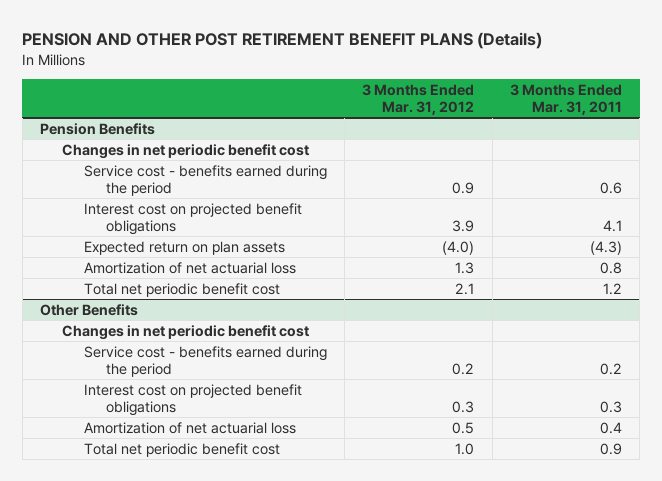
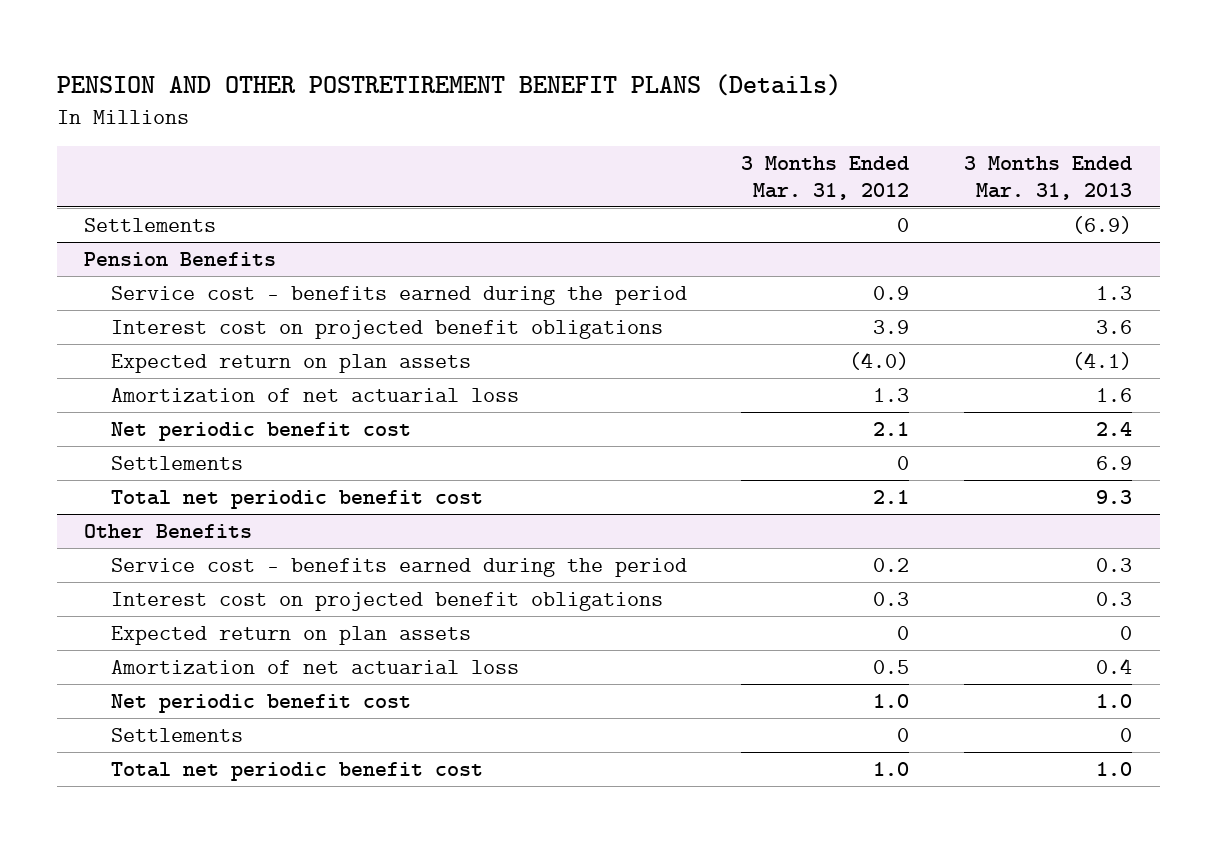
- PENSION AND OTHER POST RETIREMENT BENEFIT PLANS (Details)
+ PENSION AND OTHER POSTRETIREMENT BENEFIT PLANS (Details)
- | 3 Months Ended Mar. 31, 2012 | 3 Months Ended Mar. 31, 2011
+ | 3 Months Ended Mar. 31, 2012 | 3 Months Ended Mar. 31, 2013
+ Settlements | 0 | (6.9)
@ Pension Benefits
- Changes in net periodic benefit cost
+ Net periodic benefit cost | 2.1 | 2.4
+ Settlements | 0 | 6.9
@ Other Benefits
- Changes in net periodic benefit cost
+ Expected return on plan assets | 0 | 0
+ Net periodic benefit cost | 1.0 | 1.0
+ Settlements | 0 | 0

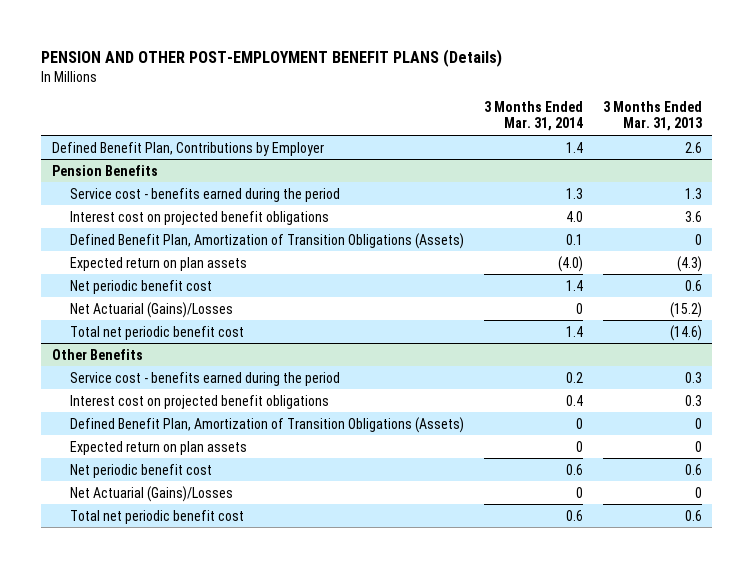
- PENSION AND OTHER POSTRETIREMENT BENEFIT PLANS (Details)
+ PENSION AND OTHER POST-EMPLOYMENT BENEFIT PLANS (Details)
- | 3 Months Ended Mar. 31, 2012 | 3 Months Ended Mar. 31, 2013
+ | 3 Months Ended Mar. 31, 2014 | 3 Months Ended Mar. 31, 2013
- Settlements | 0 | (6.9)
+ Defined Benefit Plan, Contributions by Employer | 1.4 | 2.6
@ Pension Benefits
- Expected return on plan assets | (4.0) | (4.1)
- Amortization of net actuarial loss | 1.3 | 1.6
- Net periodic benefit cost | 2.1 | 2.4
- Settlements | 0 | 6.9
- Total net periodic benefit cost | 2.1 | 9.3
+ Defined Benefit Plan, Amortization of Transition Obligations (Assets) | 0.1 | 0
+ Expected return on plan assets | (4.0) | (4.3)
+ Net periodic benefit cost | 1.4 | 0.6
+ Net Actuarial (Gains)/Losses | 0 | (15.2)
+ Total net periodic benefit cost | 1.4 | (14.6)
@ Other Benefits
+ Defined Benefit Plan, Amortization of Transition Obligations (Assets) | 0 | 0
- Amortization of net actuarial loss | 0.5 | 0.4
- Net periodic benefit cost | 1.0 | 1.0
- Settlements | 0 | 0
- Total net periodic benefit cost | 1.0 | 1.0
+ Net periodic benefit cost | 0.6 | 0.6
+ Net Actuarial (Gains)/Losses | 0 | 0
+ Total net periodic benefit cost | 0.6 | 0.6

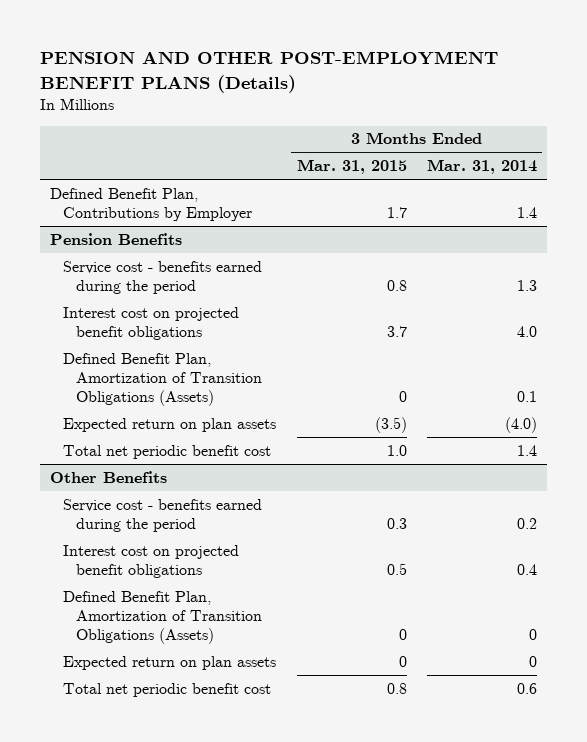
- | 3 Months Ended Mar. 31, 2014 | 3 Months Ended Mar. 31, 2013
+ | 3 Months Ended Mar. 31, 2015 | 3 Months Ended Mar. 31, 2014
@ Pension Benefits
- Net periodic benefit cost | 1.4 | 0.6
- Net Actuarial (Gains)/Losses | 0 | (15.2)
@ Other Benefits
- Net periodic benefit cost | 0.6 | 0.6
- Net Actuarial (Gains)/Losses | 0 | 0

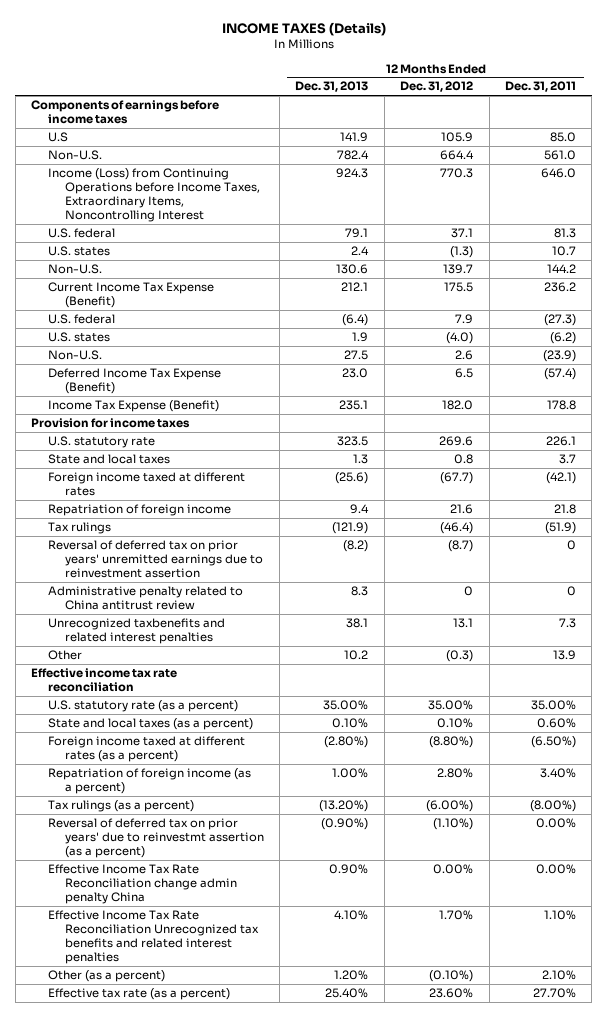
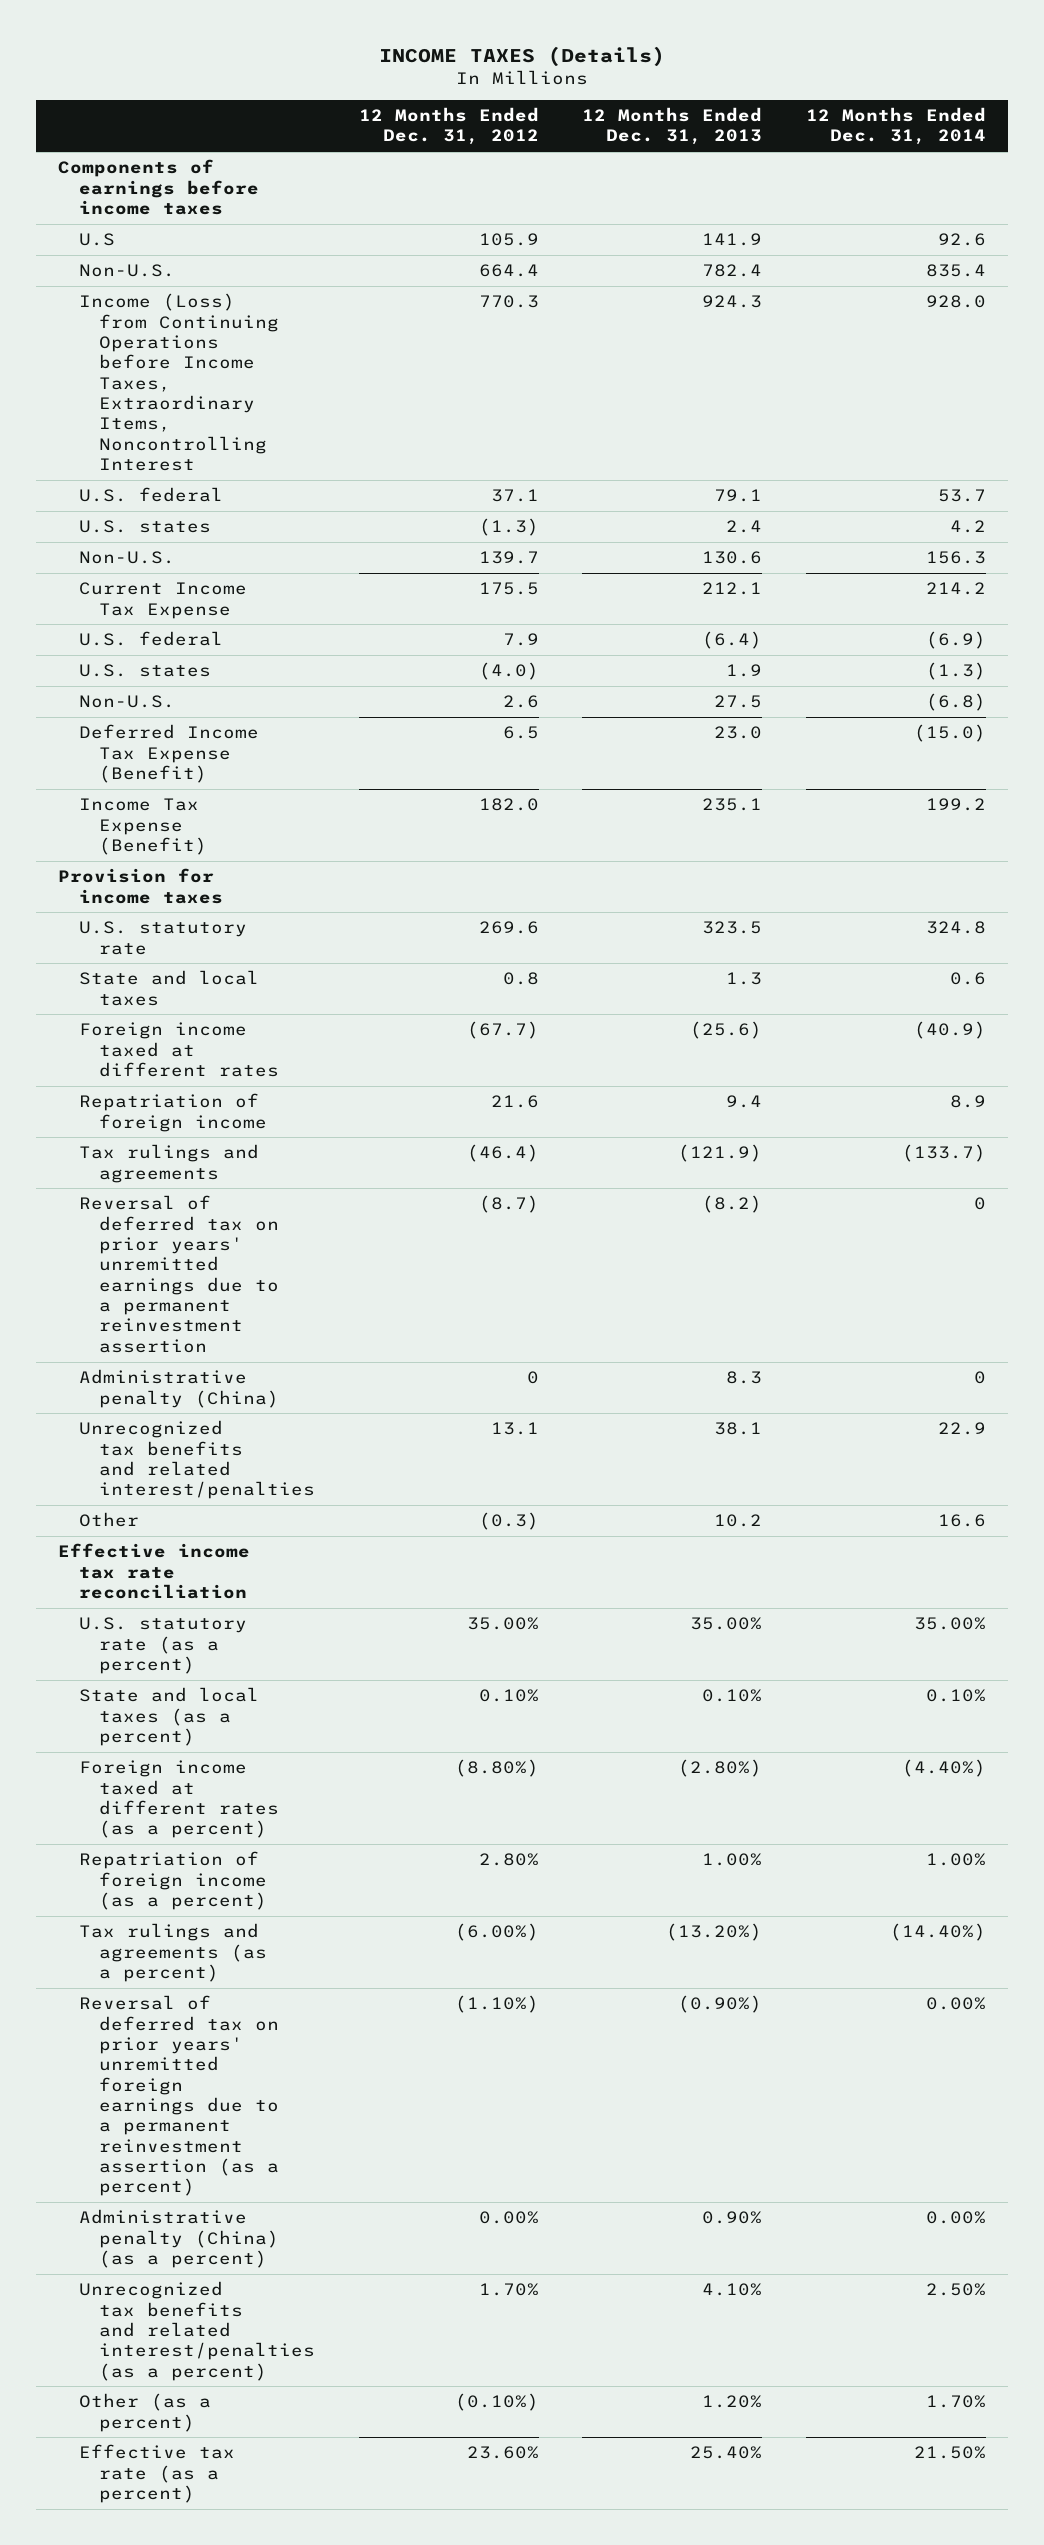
- | 12 Months Ended Dec. 31, 2013 | 12 Months Ended Dec. 31, 2012 | 12 Months Ended Dec. 31, 2011
+ | 12 Months Ended Dec. 31, 2012 | 12 Months Ended Dec. 31, 2013 | 12 Months Ended Dec. 31, 2014
- Current Income Tax Expense (Benefit) | 212.1 | 175.5 | 236.2
+ Current Income Tax Expense | 175.5 | 212.1 | 214.2
- Tax rulings | (121.9) | (46.4) | (51.9)
- Reversal of deferred tax on prior years' unremitted earnings due to reinvestment assertion | (8.2) | (8.7) | 0
- Administrative penalty related to China antitrust review | 8.3 | 0 | 0
- Unrecognized taxbenefits and related interest penalties | 38.1 | 13.1 | 7.3
+ Tax rulings and agreements | (46.4) | (121.9) | (133.7)
+ Reversal of deferred tax on prior years' unremitted earnings due to a permanent reinvestment assertion | (8.7) | (8.2) | 0
+ Administrative penalty (China) | 0 | 8.3 | 0
+ Unrecognized tax benefits and related interest/penalties | 13.1 | 38.1 | 22.9
- Tax rulings (as a percent) | (13.20%) | (6.00%) | (8.00%)
- Reversal of deferred tax on prior years' due to reinvestmt assertion (as a percent) | (0.90%) | (1.10%) | 0.00%
- Effective Income Tax Rate Reconciliation change admin penalty China | 0.90% | 0.00% | 0.00%
- Effective Income Tax Rate Reconciliation Unrecognized tax benefits and related interest penalties | 4.10% | 1.70% | 1.10%
+ Tax rulings and agreements (as a percent) | (6.00%) | (13.20%) | (14.40%)
+ Reversal of deferred tax on prior years' unremitted foreign earnings due to a permanent reinvestment assertion (as a percent) | (1.10%) | (0.90%) | 0.00%
+ Administrative penalty (China) (as a percent) | 0.00% | 0.90% | 0.00%
+ Unrecognized tax benefits and related interest/penalties (as a percent) | 1.70% | 4.10% | 2.50%

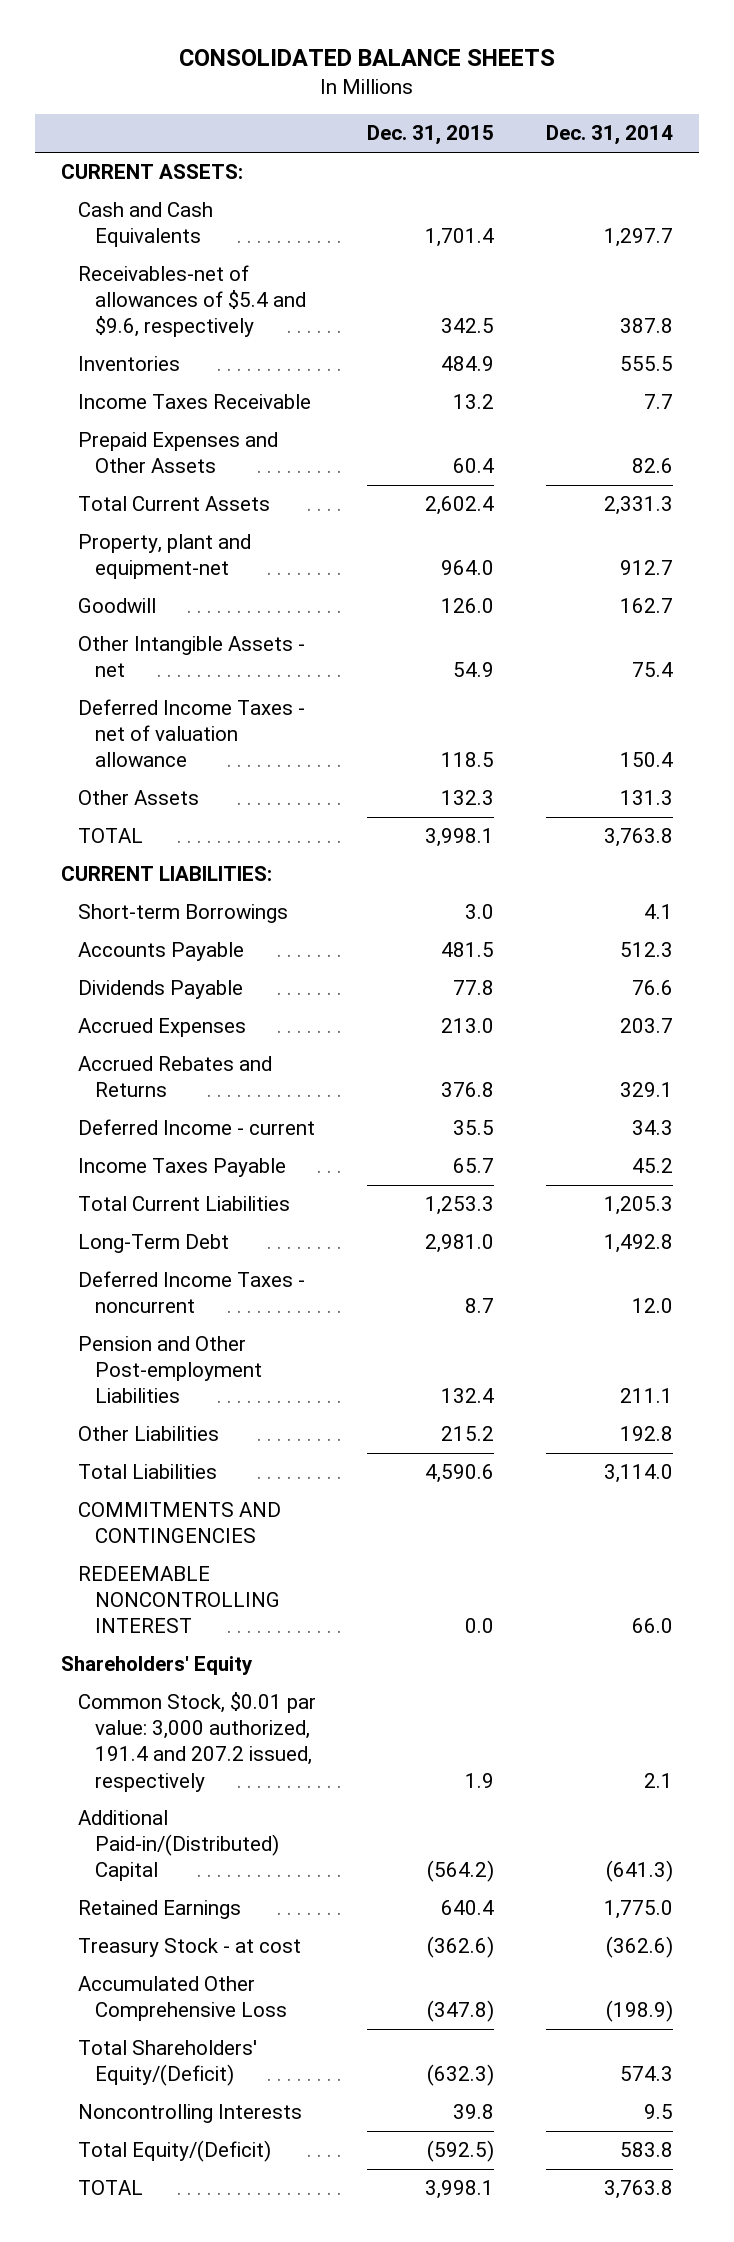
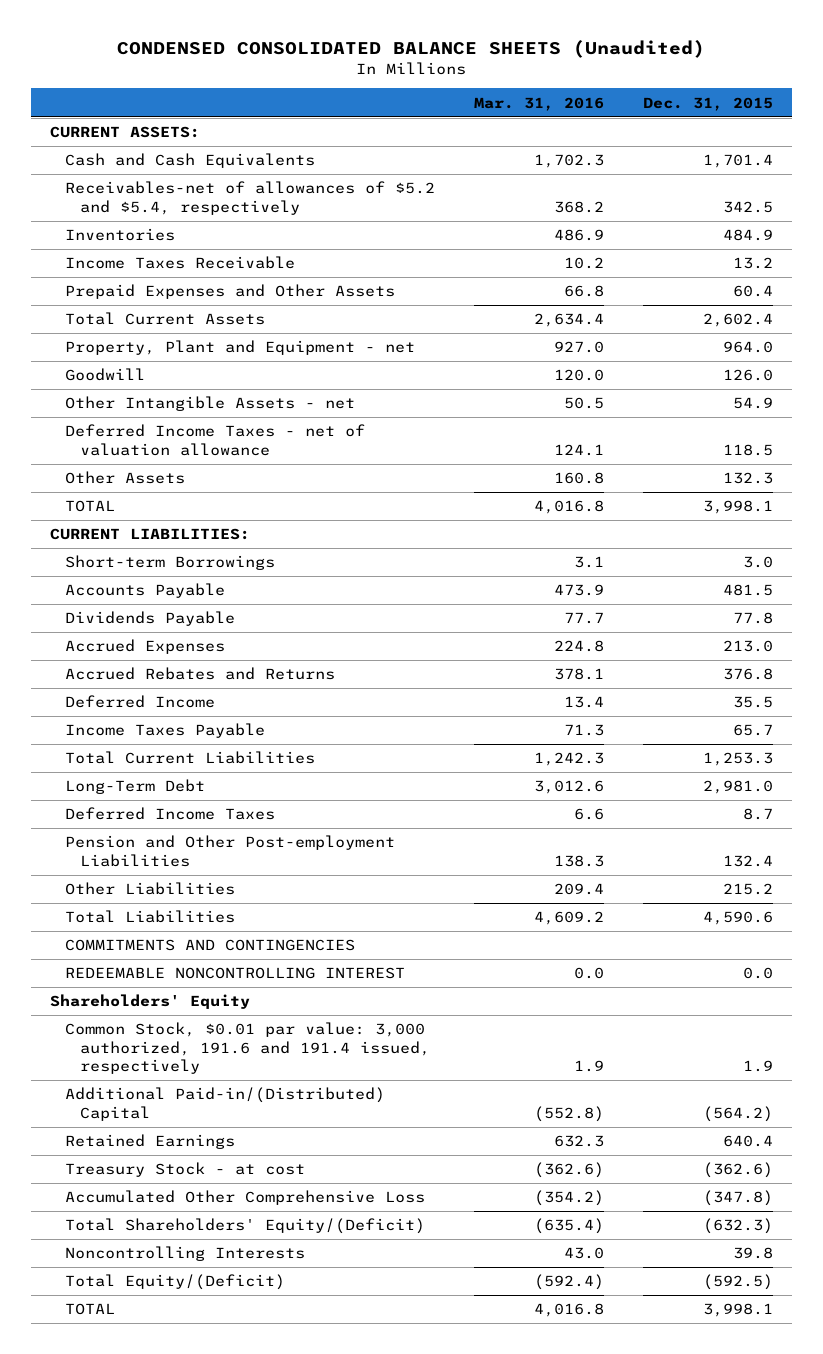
- CONSOLIDATED BALANCE SHEETS
+ CONDENSED CONSOLIDATED BALANCE SHEETS (Unaudited)
- | Dec. 31, 2015 | Dec. 31, 2014
+ | Mar. 31, 2016 | Dec. 31, 2015
- Receivables-net of allowances of $5.4 and $9.6, respectively | 342.5 | 387.8
+ Receivables-net of allowances of $5.2 and $5.4, respectively | 368.2 | 342.5
- Property, plant and equipment-net | 964.0 | 912.7
+ Property, Plant and Equipment - net | 927.0 | 964.0
- Deferred Income - current | 35.5 | 34.3
+ Deferred Income | 13.4 | 35.5
- Deferred Income Taxes - noncurrent | 8.7 | 12.0
+ Deferred Income Taxes | 6.6 | 8.7
- Common Stock, $0.01 par value: 3,000 authorized, 191.4 and 207.2 issued, respectively | 1.9 | 2.1
+ Common Stock, $0.01 par value: 3,000 authorized, 191.6 and 191.4 issued, respectively | 1.9 | 1.9

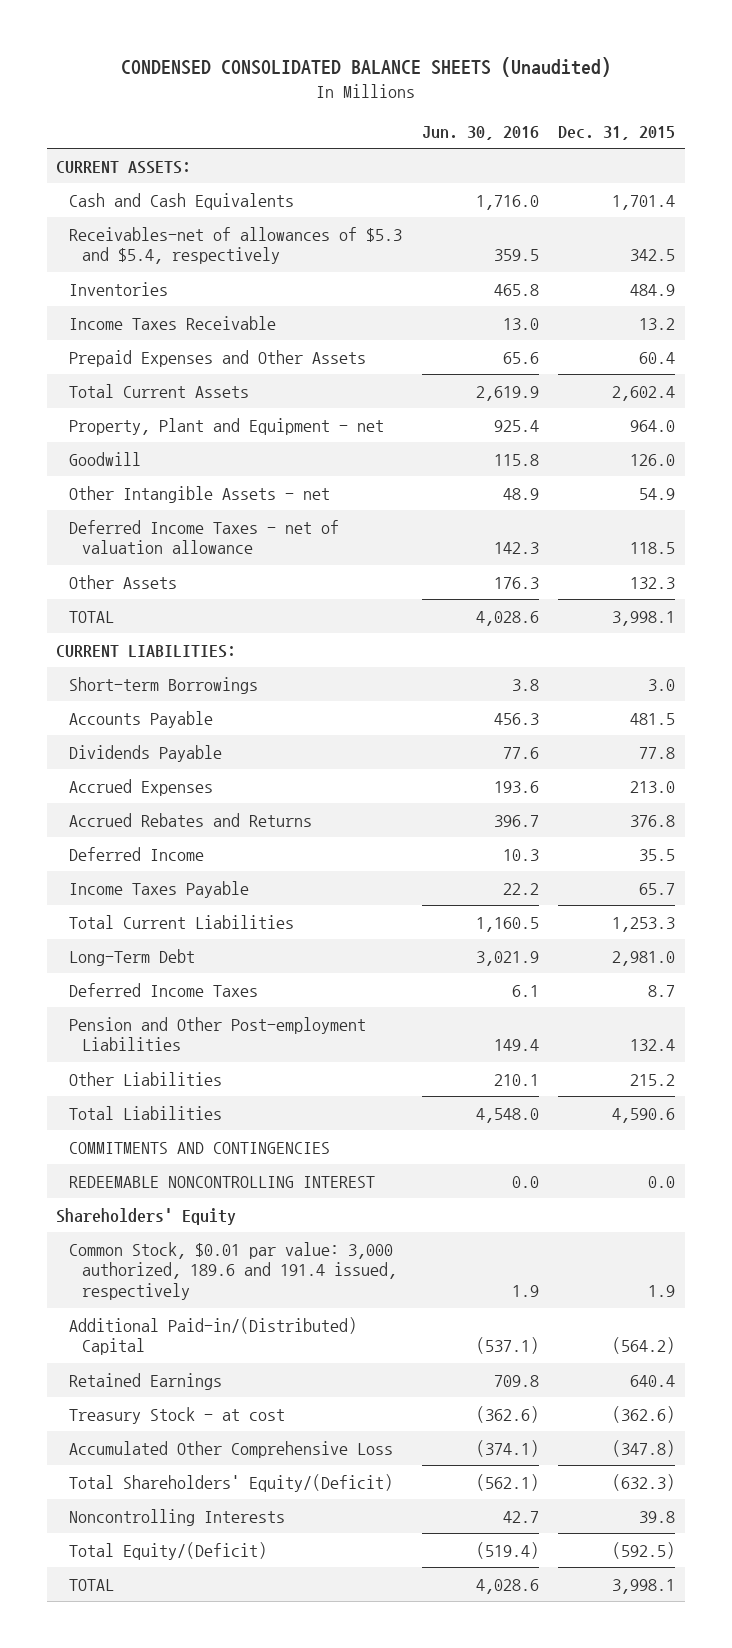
- | Mar. 31, 2016 | Dec. 31, 2015
+ | Jun. 30, 2016 | Dec. 31, 2015
- Receivables-net of allowances of $5.2 and $5.4, respectively | 368.2 | 342.5
+ Receivables-net of allowances of $5.3 and $5.4, respectively | 359.5 | 342.5
- Common Stock, $0.01 par value: 3,000 authorized, 191.6 and 191.4 issued, respectively | 1.9 | 1.9
+ Common Stock, $0.01 par value: 3,000 authorized, 189.6 and 191.4 issued, respectively | 1.9 | 1.9

